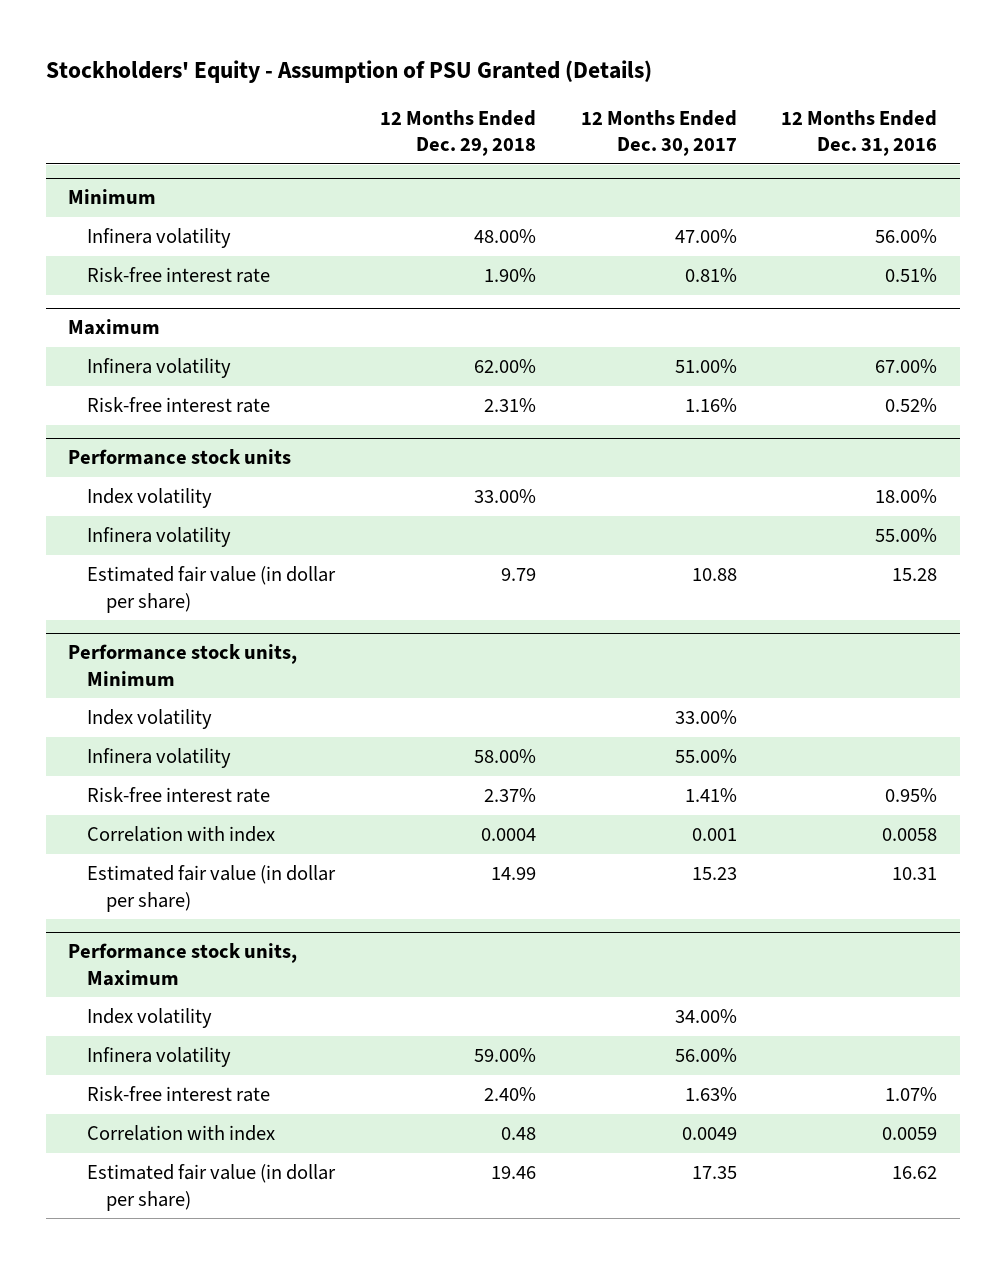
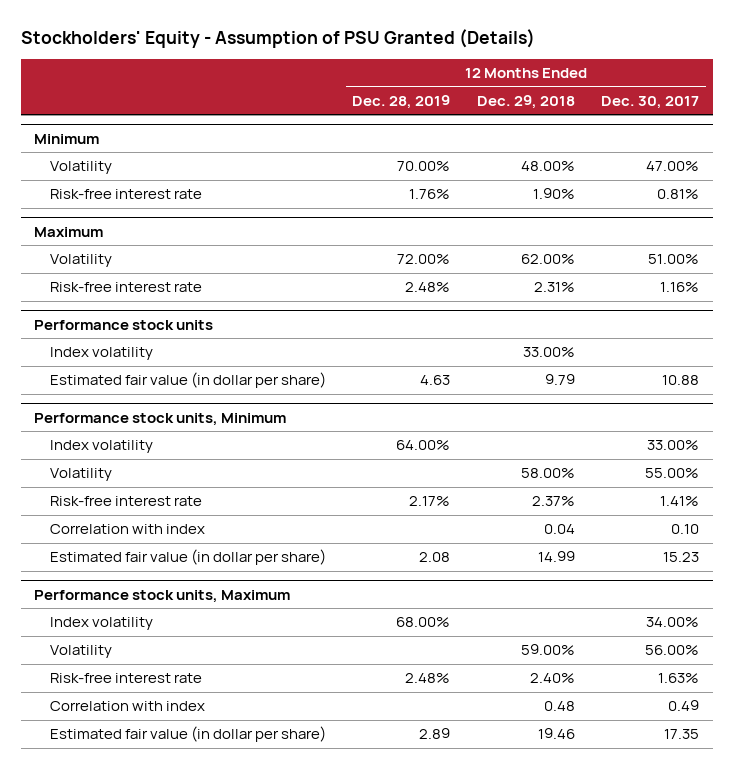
- | 12 Months Ended Dec. 29, 2018 | 12 Months Ended Dec. 30, 2017 | 12 Months Ended Dec. 31, 2016
+ | 12 Months Ended Dec. 28, 2019 | 12 Months Ended Dec. 29, 2018 | 12 Months Ended Dec. 30, 2017
@ Minimum
- Infinera volatility | 48.00% | 47.00% | 56.00%
+ Volatility | 70.00% | 48.00% | 47.00%
@ Maximum
- Infinera volatility | 62.00% | 51.00% | 67.00%
+ Volatility | 72.00% | 62.00% | 51.00%
@ Performance stock units
- Infinera volatility | | | 55.00%
@ Performance stock units, Minimum
- Infinera volatility | 58.00% | 55.00% |
+ Volatility | | 58.00% | 55.00%
- Correlation with index | 0.0004 | 0.001 | 0.0058
+ Correlation with index | | 0.04 | 0.10
@ Performance stock units, Maximum
- Infinera volatility | 59.00% | 56.00% |
+ Volatility | | 59.00% | 56.00%
- Correlation with index | 0.48 | 0.0049 | 0.0059
+ Correlation with index | | 0.48 | 0.49

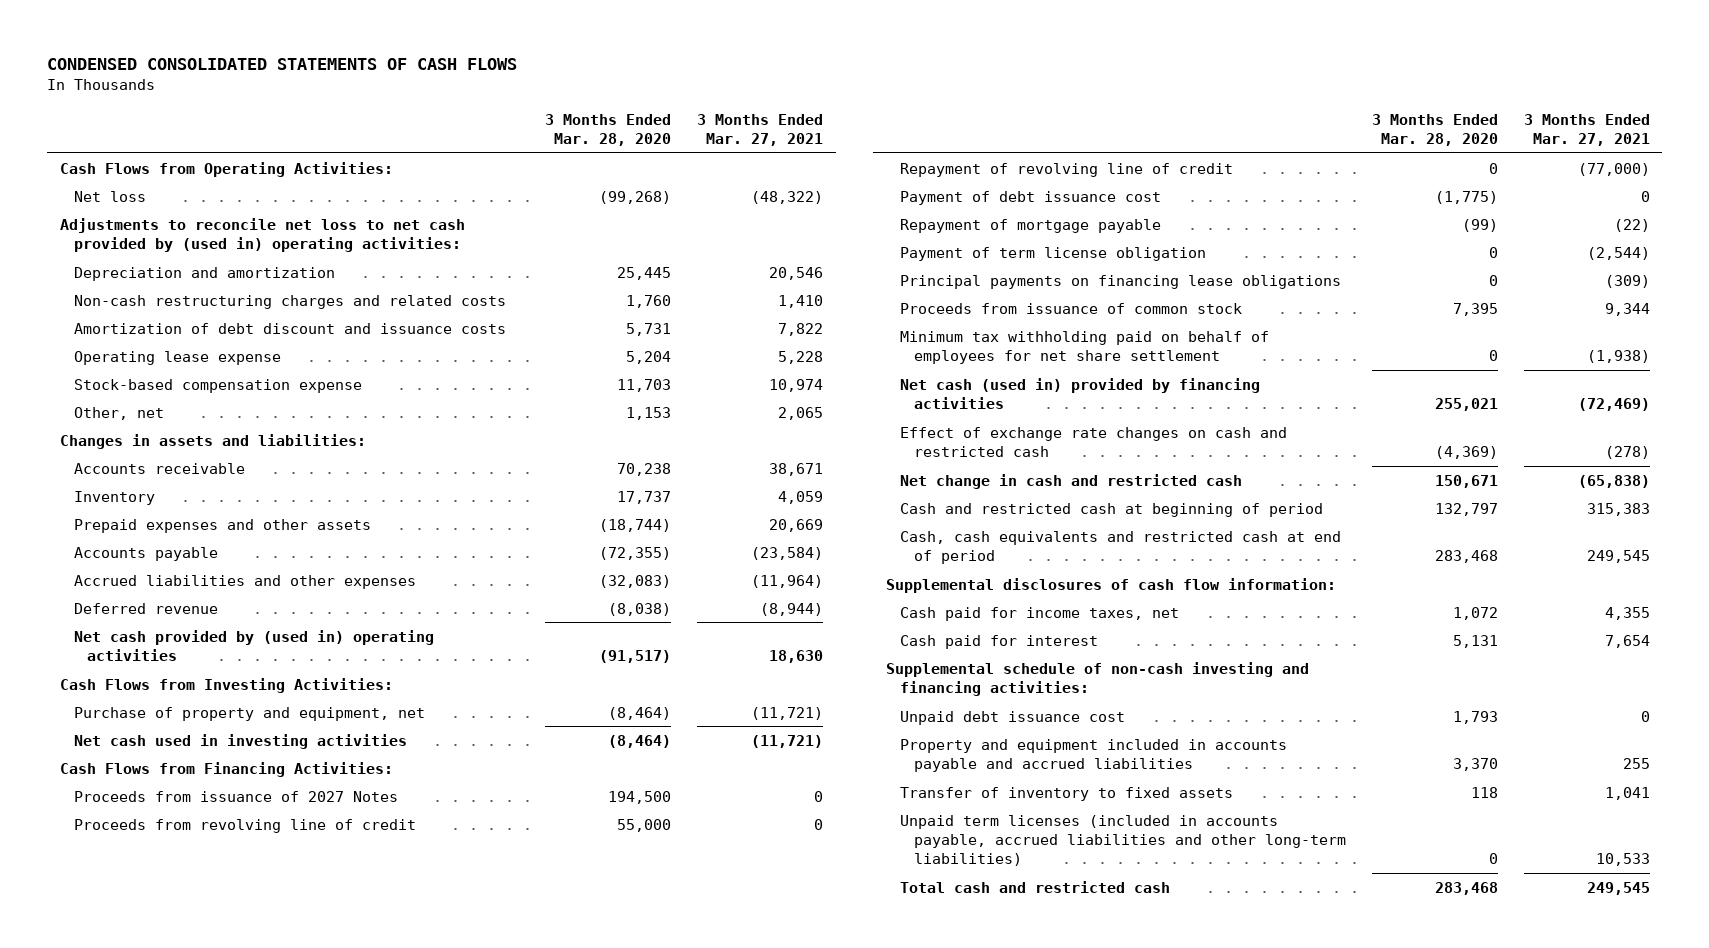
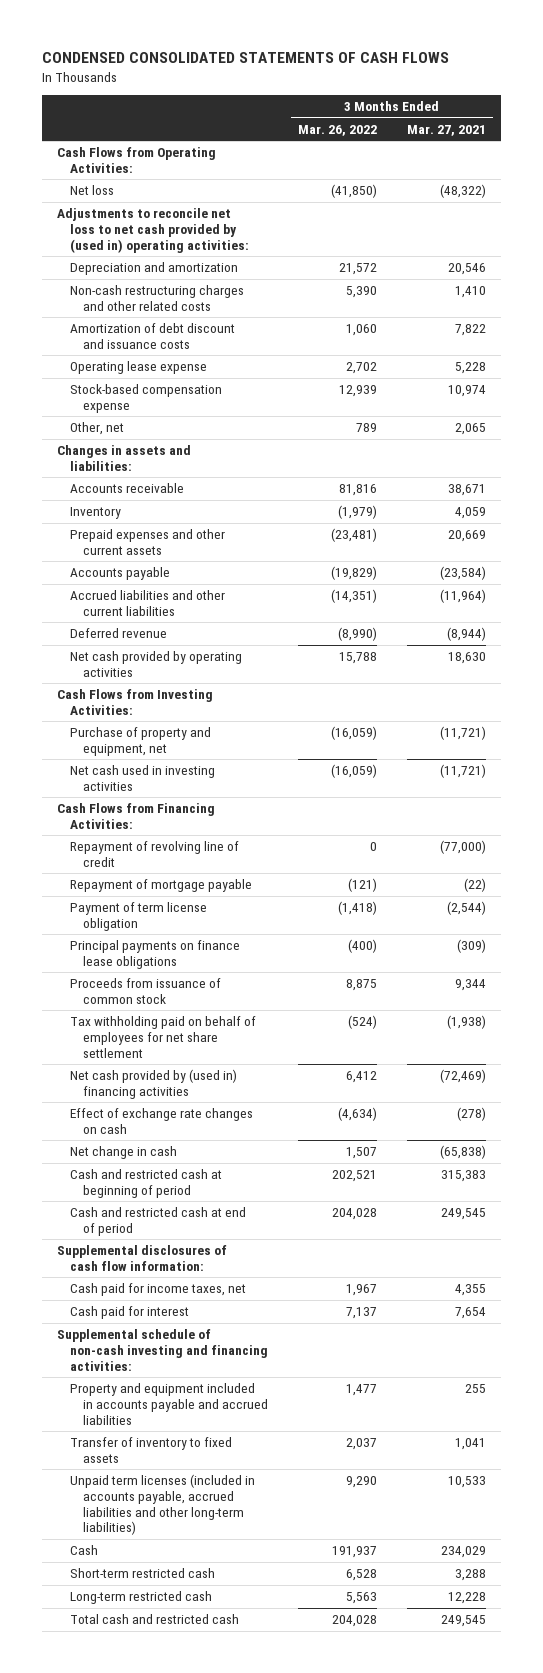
- | 3 Months Ended Mar. 28, 2020 | 3 Months Ended Mar. 27, 2021
+ | 3 Months Ended Mar. 26, 2022 | 3 Months Ended Mar. 27, 2021
- Non-cash restructuring charges and related costs | 1,760 | 1,410
+ Non-cash restructuring charges and other related costs | 5,390 | 1,410
- Prepaid expenses and other assets | (18,744) | 20,669
+ Prepaid expenses and other current assets | (23,481) | 20,669
- Accrued liabilities and other expenses | (32,083) | (11,964)
+ Accrued liabilities and other current liabilities | (14,351) | (11,964)
- Net cash provided by (used in) operating activities | (91,517) | 18,630
+ Net cash provided by operating activities | 15,788 | 18,630
- Proceeds from issuance of 2027 Notes | 194,500 | 0
- Proceeds from revolving line of credit | 55,000 | 0
- Payment of debt issuance cost | (1,775) | 0
- Principal payments on financing lease obligations | 0 | (309)
+ Principal payments on finance lease obligations | (400) | (309)
- Minimum tax withholding paid on behalf of employees for net share settlement | 0 | (1,938)
- Net cash (used in) provided by financing activities | 255,021 | (72,469)
- Effect of exchange rate changes on cash and restricted cash | (4,369) | (278)
- Net change in cash and restricted cash | 150,671 | (65,838)
+ Tax withholding paid on behalf of employees for net share settlement | (524) | (1,938)
+ Net cash provided by (used in) financing activities | 6,412 | (72,469)
+ Effect of exchange rate changes on cash | (4,634) | (278)
+ Net change in cash | 1,507 | (65,838)
- Cash, cash equivalents and restricted cash at end of period | 283,468 | 249,545
+ Cash and restricted cash at end of period | 204,028 | 249,545
- Unpaid debt issuance cost | 1,793 | 0
+ Cash | 191,937 | 234,029
+ Short-term restricted cash | 6,528 | 3,288
+ Long-term restricted cash | 5,563 | 12,228

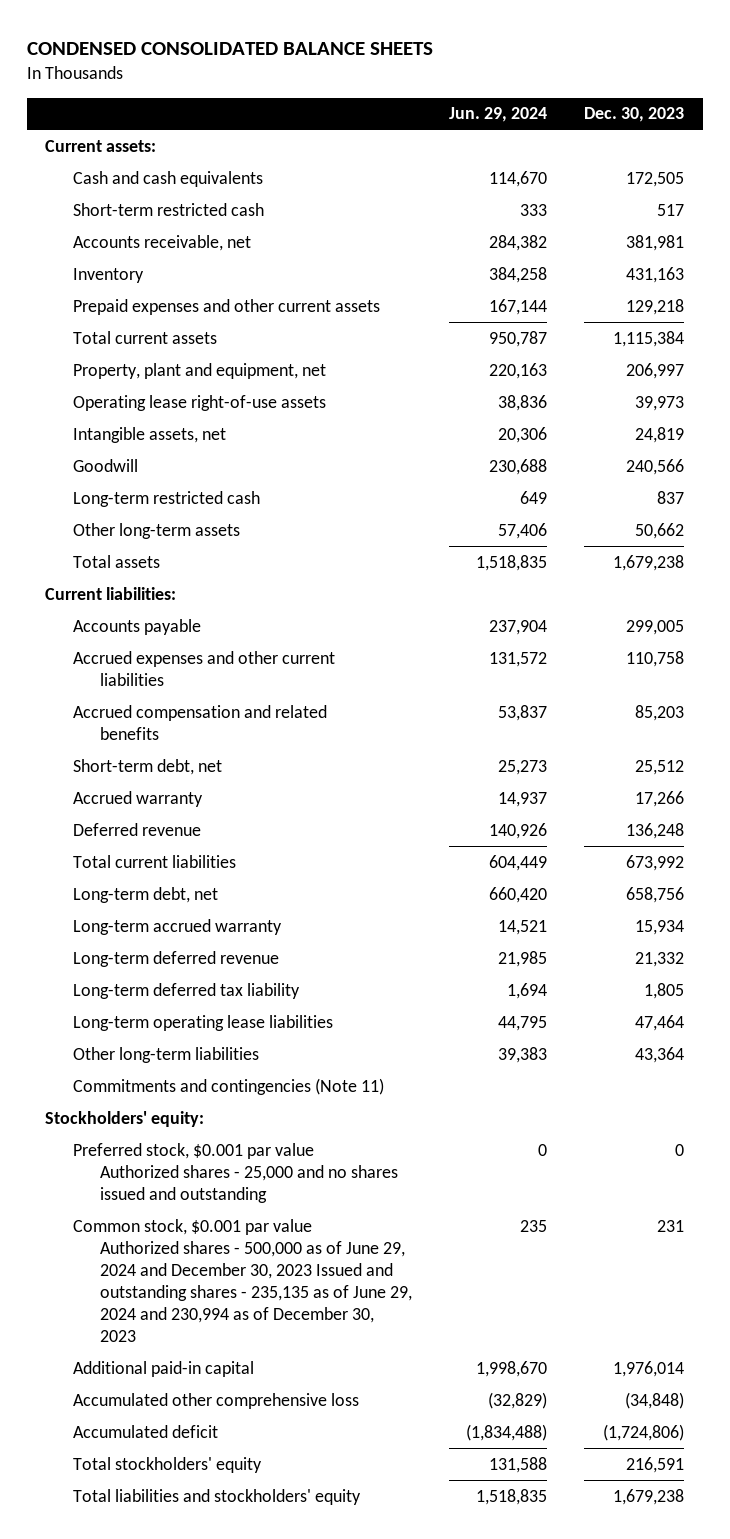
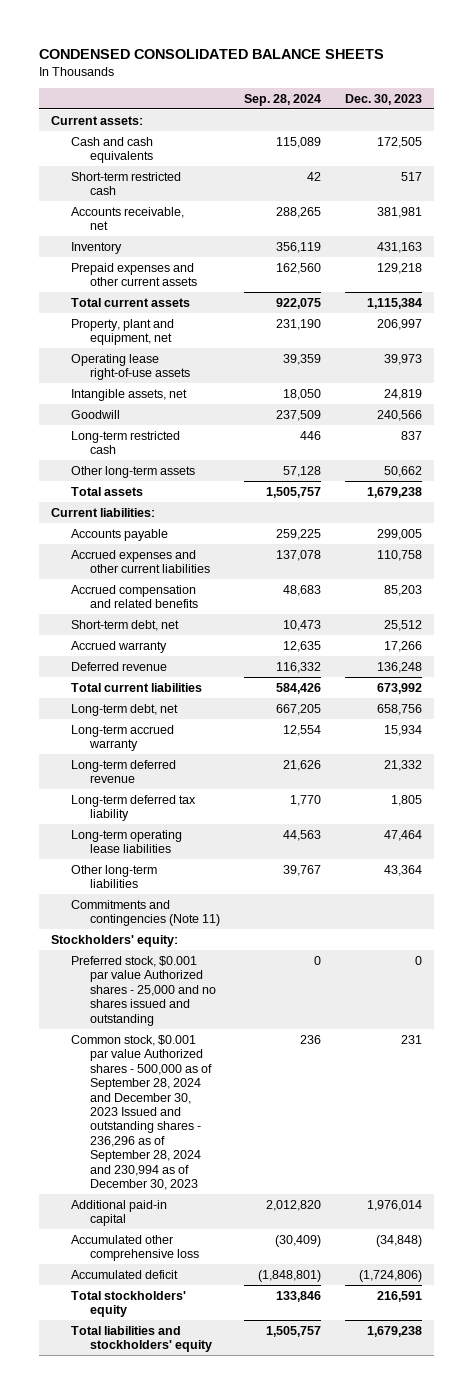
- | Jun. 29, 2024 | Dec. 30, 2023
+ | Sep. 28, 2024 | Dec. 30, 2023
- Common stock, $0.001 par value Authorized shares - 500,000 as of June 29, 2024 and December 30, 2023 Issued and outstanding shares - 235,135 as of June 29, 2024 and 230,994 as of December 30, 2023 | 235 | 231
+ Common stock, $0.001 par value Authorized shares - 500,000 as of September 28, 2024 and December 30, 2023 Issued and outstanding shares - 236,296 as of September 28, 2024 and 230,994 as of December 30, 2023 | 236 | 231

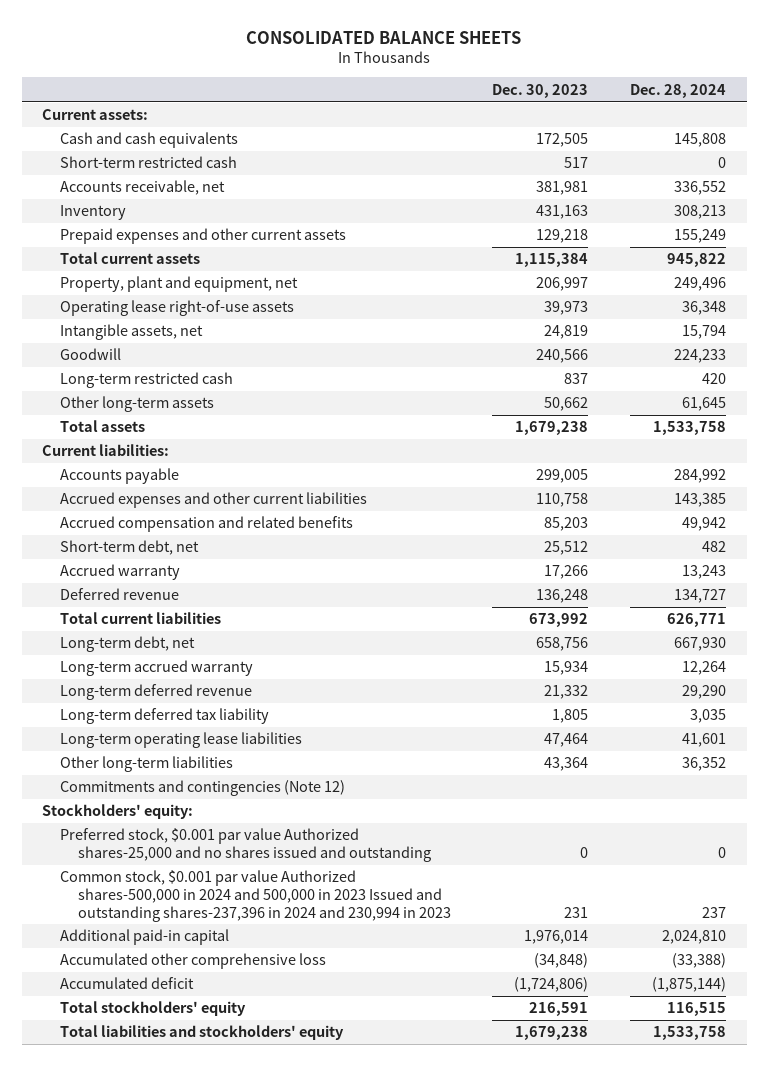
- CONDENSED CONSOLIDATED BALANCE SHEETS
+ CONSOLIDATED BALANCE SHEETS
- | Sep. 28, 2024 | Dec. 30, 2023
+ | Dec. 30, 2023 | Dec. 28, 2024
- Commitments and contingencies (Note 11)
+ Commitments and contingencies (Note 12)
- Preferred stock, $0.001 par value Authorized shares - 25,000 and no shares issued and outstanding | 0 | 0
- Common stock, $0.001 par value Authorized shares - 500,000 as of September 28, 2024 and December 30, 2023 Issued and outstanding shares - 236,296 as of September 28, 2024 and 230,994 as of December 30, 2023 | 236 | 231
+ Preferred stock, $0.001 par value Authorized shares-25,000 and no shares issued and outstanding | 0 | 0
+ Common stock, $0.001 par value Authorized shares-500,000 in 2024 and 500,000 in 2023 Issued and outstanding shares-237,396 in 2024 and 230,994 in 2023 | 231 | 237

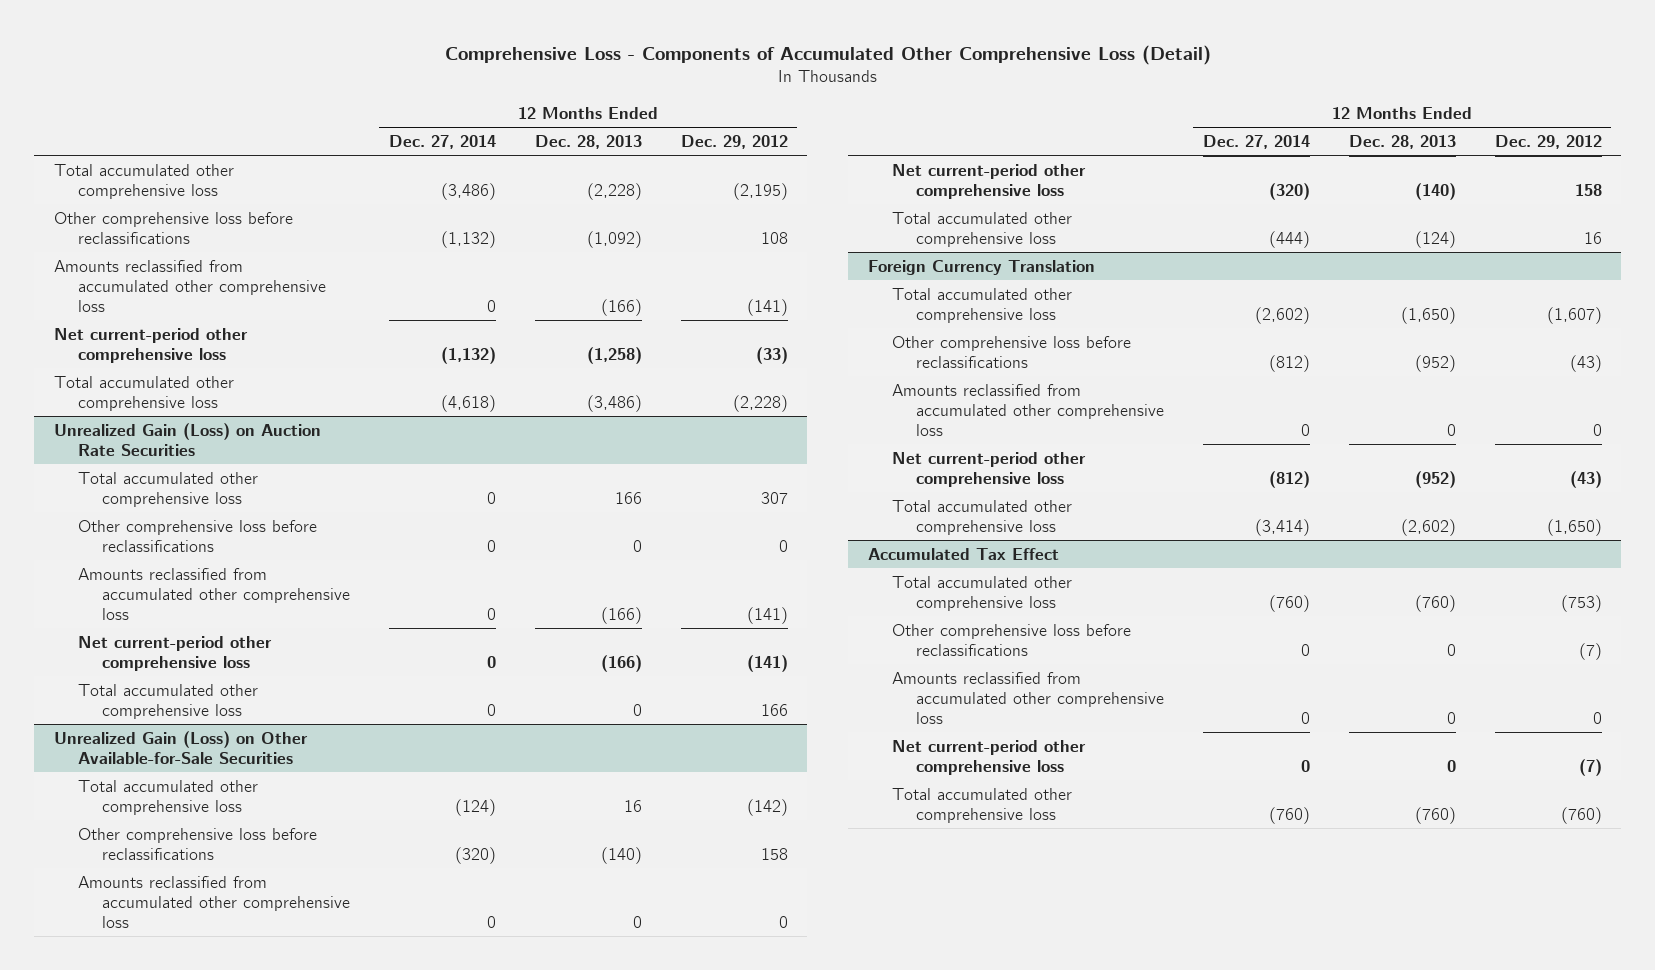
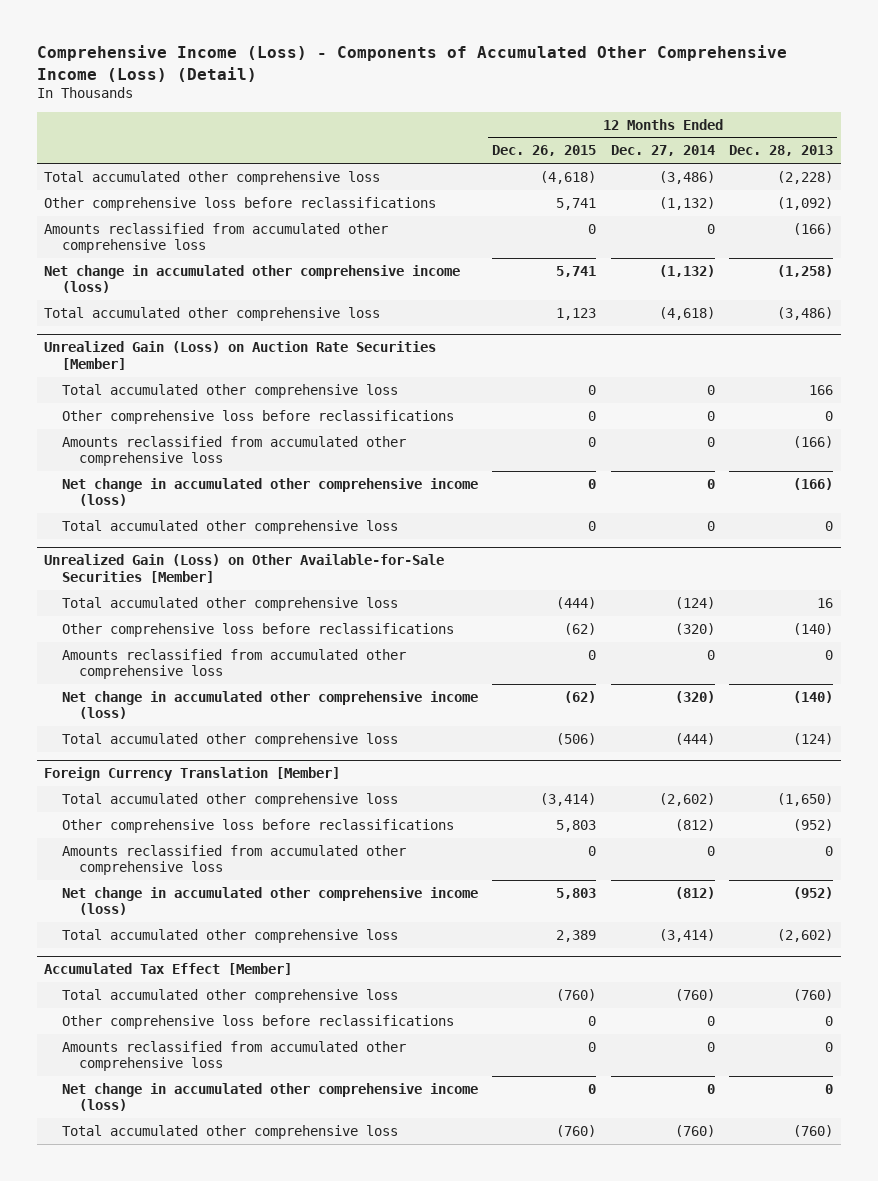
- Comprehensive Loss - Components of Accumulated Other Comprehensive Loss (Detail)
+ Comprehensive Income (Loss) - Components of Accumulated Other Comprehensive Income (Loss) (Detail)
- | 12 Months Ended Dec. 27, 2014 | 12 Months Ended Dec. 28, 2013 | 12 Months Ended Dec. 29, 2012
+ | 12 Months Ended Dec. 26, 2015 | 12 Months Ended Dec. 27, 2014 | 12 Months Ended Dec. 28, 2013
- Net current-period other comprehensive loss | (1,132) | (1,258) | (33)
+ Net change in accumulated other comprehensive income (loss) | 5,741 | (1,132) | (1,258)
- Unrealized Gain (Loss) on Auction Rate Securities
+ Unrealized Gain (Loss) on Auction Rate Securities [Member]
- Net current-period other comprehensive loss | 0 | (166) | (141)
+ Net change in accumulated other comprehensive income (loss) | 0 | 0 | (166)
- Unrealized Gain (Loss) on Other Available-for-Sale Securities
+ Unrealized Gain (Loss) on Other Available-for-Sale Securities [Member]
- Net current-period other comprehensive loss | (320) | (140) | 158
+ Net change in accumulated other comprehensive income (loss) | (62) | (320) | (140)
- Foreign Currency Translation
+ Foreign Currency Translation [Member]
- Net current-period other comprehensive loss | (812) | (952) | (43)
+ Net change in accumulated other comprehensive income (loss) | 5,803 | (812) | (952)
- Accumulated Tax Effect
+ Accumulated Tax Effect [Member]
- Net current-period other comprehensive loss | 0 | 0 | (7)
+ Net change in accumulated other comprehensive income (loss) | 0 | 0 | 0

